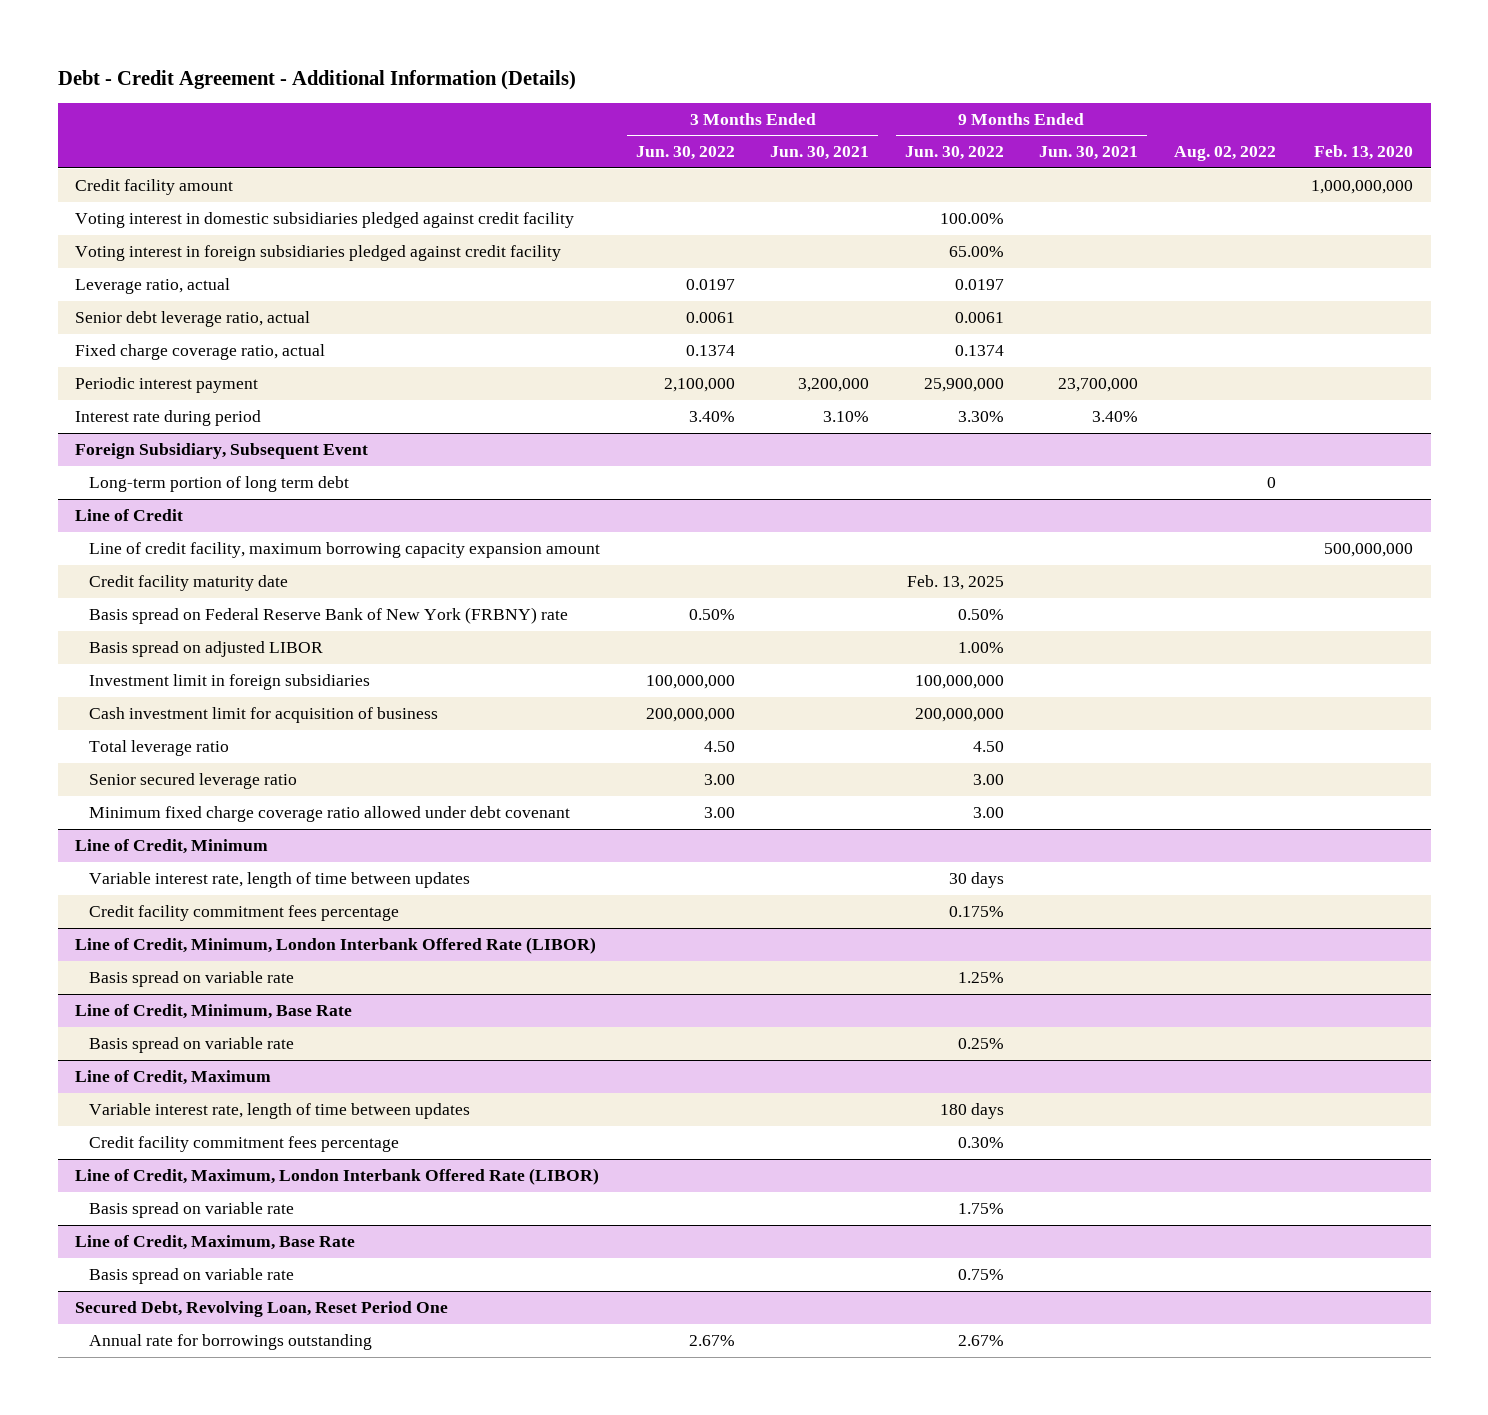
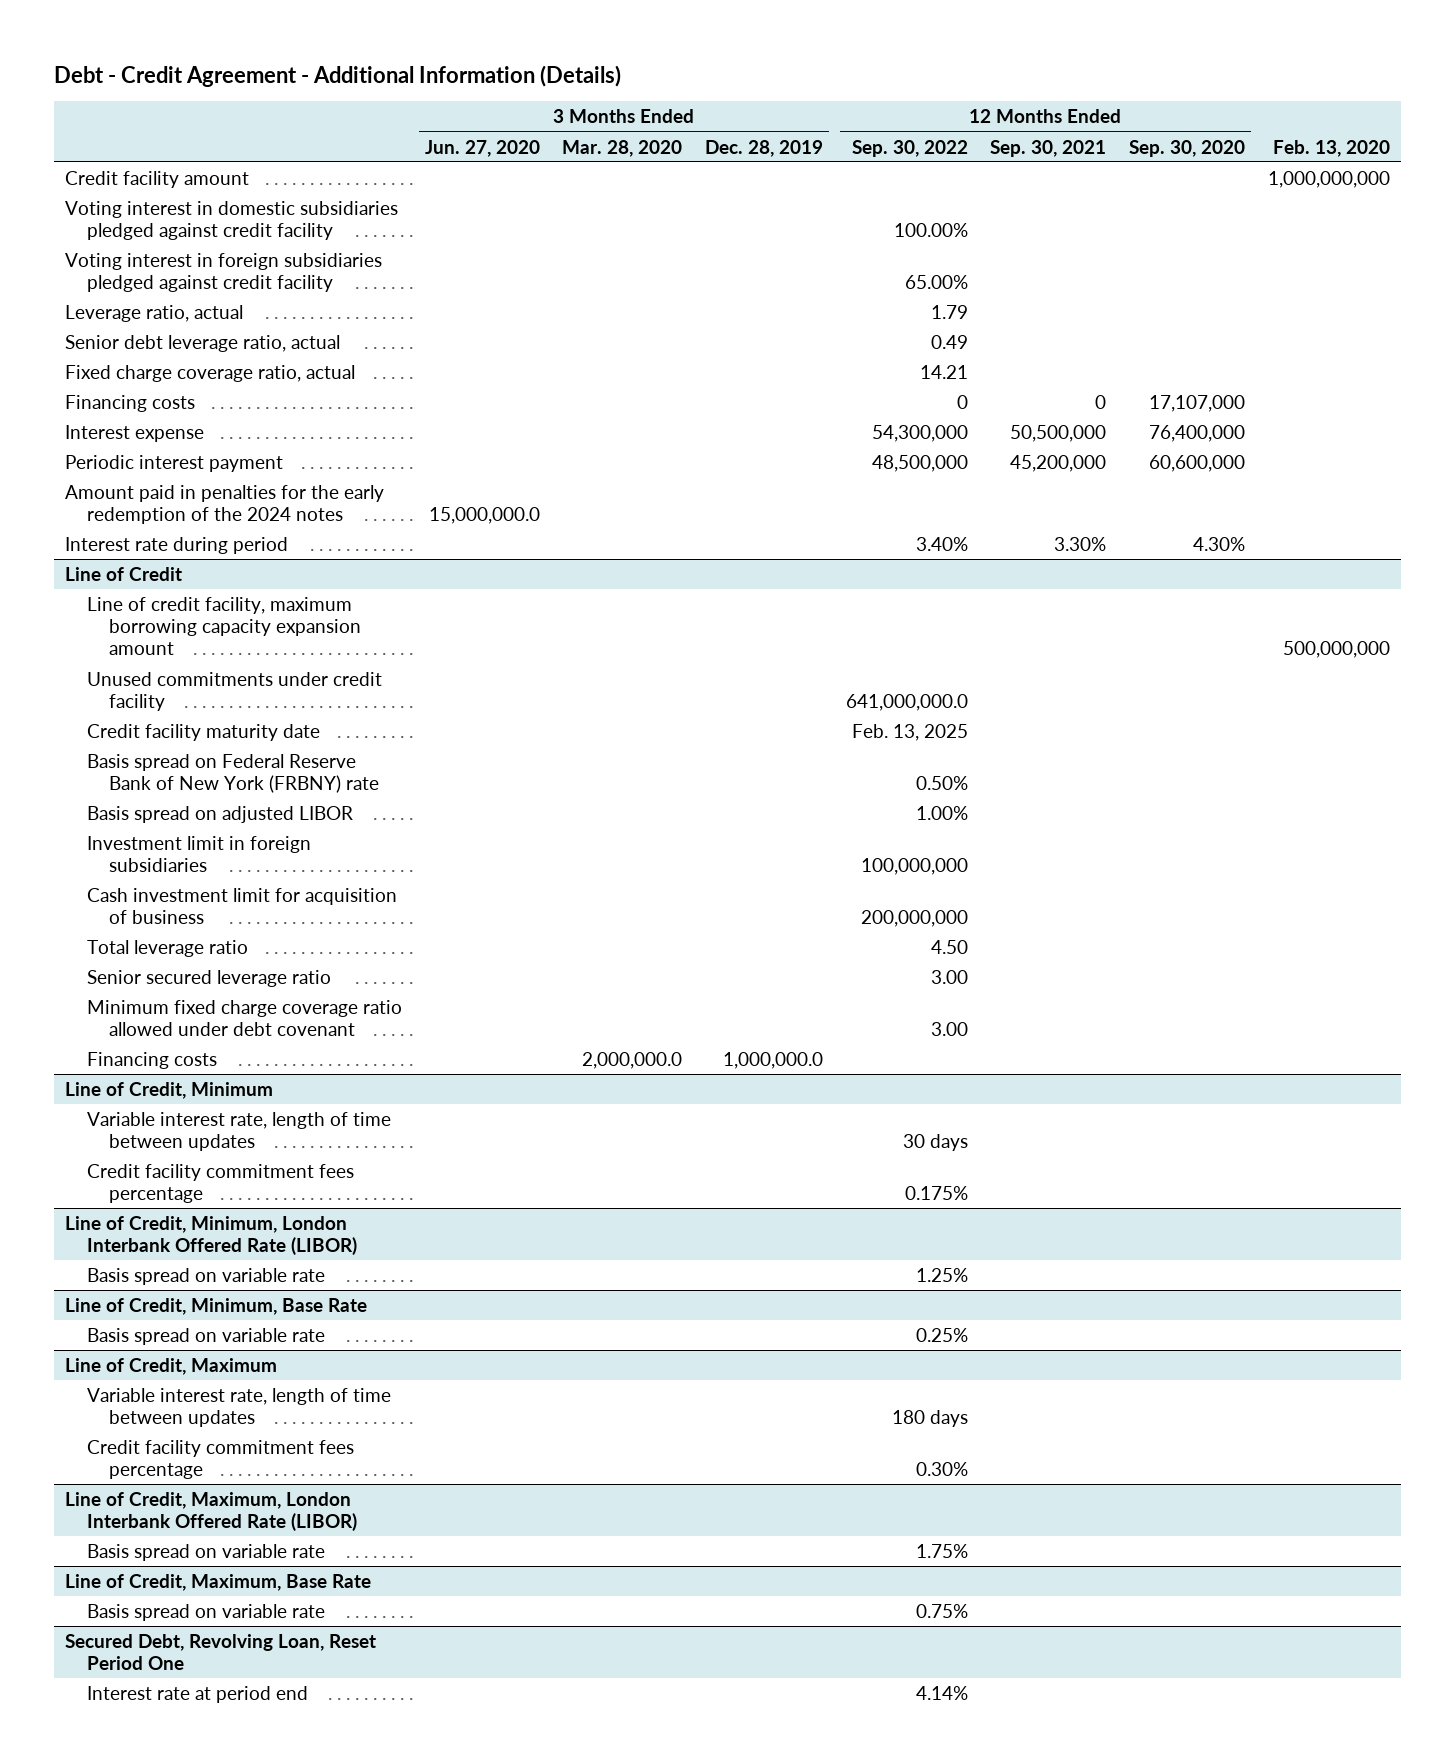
- | 3 Months Ended Jun. 30, 2022 | 3 Months Ended Jun. 30, 2021 | 9 Months Ended Jun. 30, 2022 | 9 Months Ended Jun. 30, 2021 | Aug. 02, 2022 | Feb. 13, 2020
+ | 3 Months Ended Jun. 27, 2020 | 3 Months Ended Mar. 28, 2020 | 3 Months Ended Dec. 28, 2019 | 12 Months Ended Sep. 30, 2022 | 12 Months Ended Sep. 30, 2021 | 12 Months Ended Sep. 30, 2020 | Feb. 13, 2020
+ Financing costs | | | | 0 | 0 | 17,107,000 |
+ Interest expense | | | | 54,300,000 | 50,500,000 | 76,400,000 |
+ Amount paid in penalties for the early redemption of the 2024 notes | 15,000,000.0 | | | | | |
- Foreign Subsidiary, Subsequent Event
- Long-term portion of long term debt | | | | | 0 |
@ Line of Credit
+ Unused commitments under credit facility | | | | 641,000,000.0 | | |
+ Financing costs | | 2,000,000.0 | 1,000,000.0 | | | |
@ Secured Debt, Revolving Loan, Reset Period One
- Annual rate for borrowings outstanding | 2.67% | | 2.67% | | |
+ Interest rate at period end | | | | 4.14% | | |

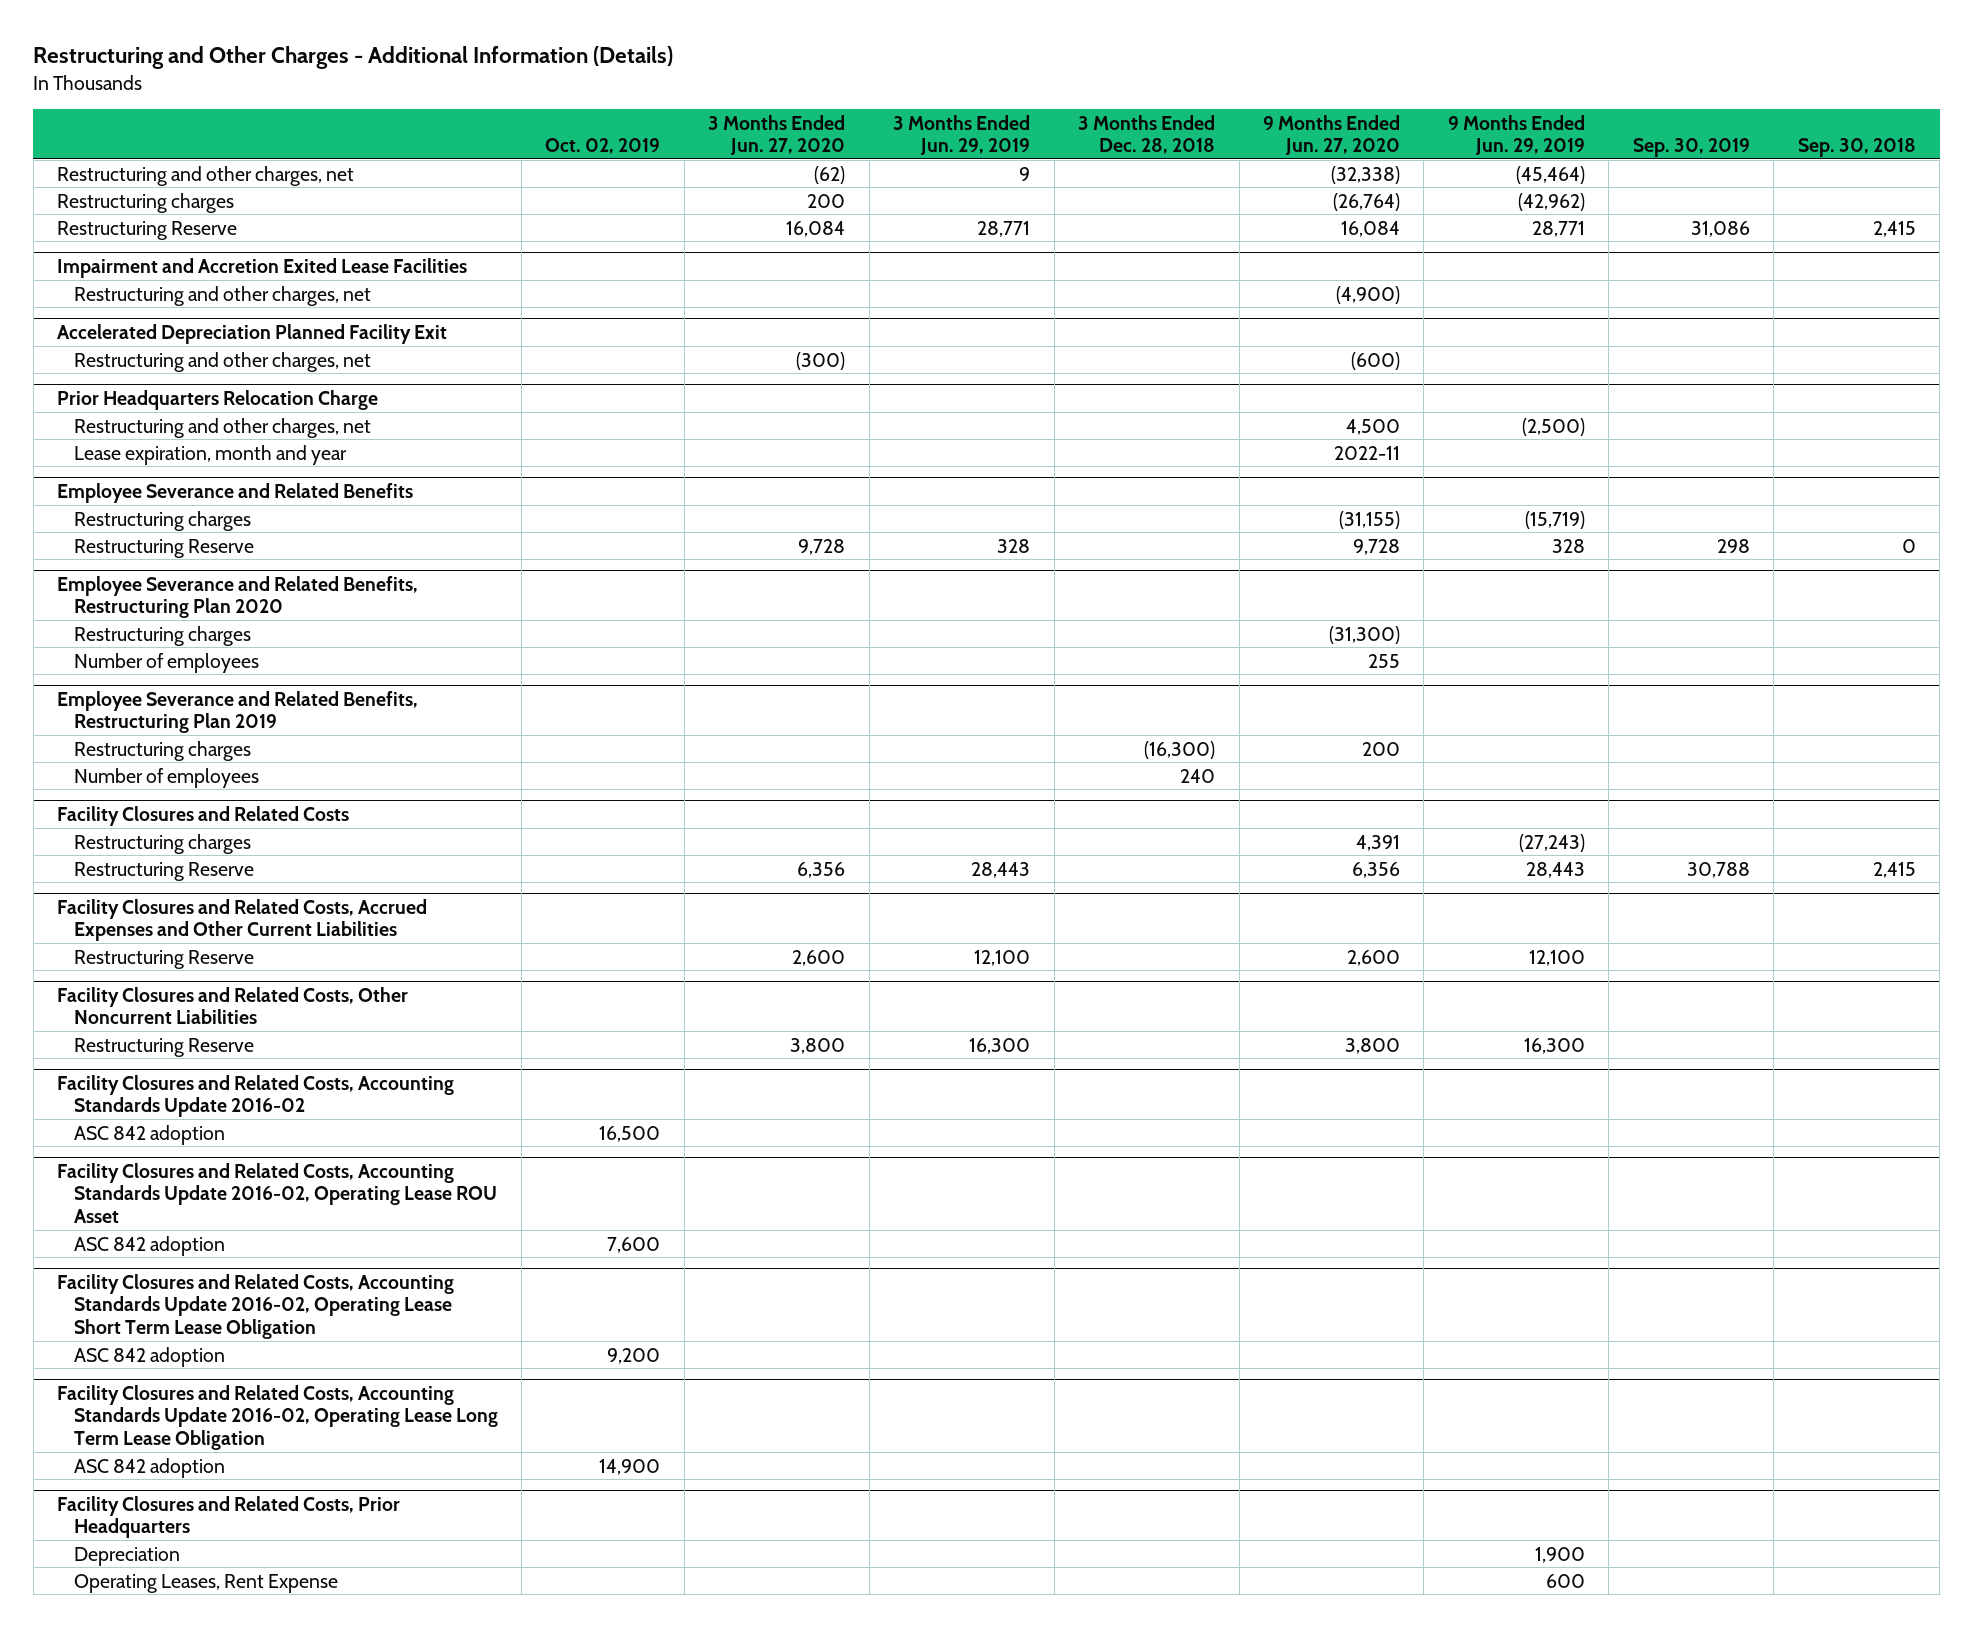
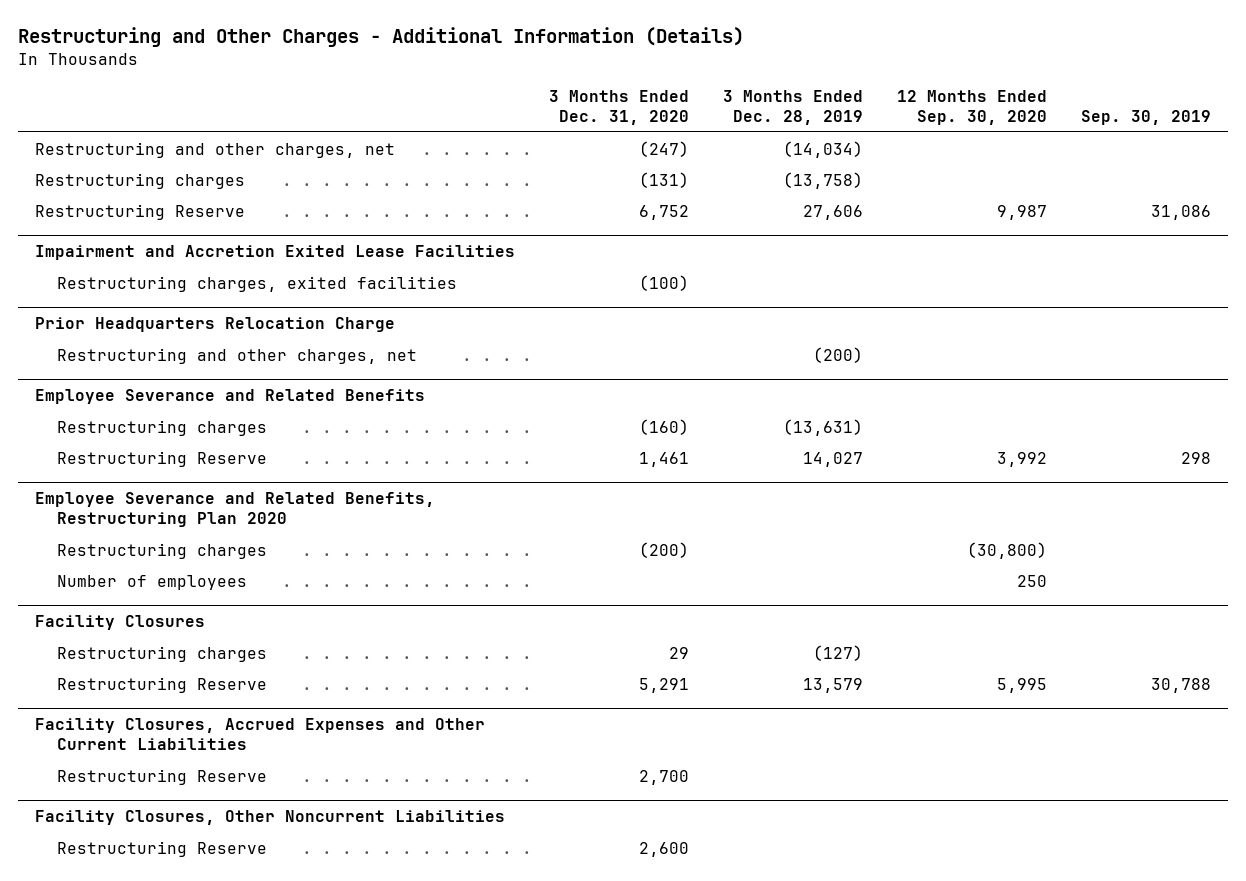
- | Oct. 02, 2019 | 3 Months Ended Jun. 27, 2020 | 3 Months Ended Jun. 29, 2019 | 3 Months Ended Dec. 28, 2018 | 9 Months Ended Jun. 27, 2020 | 9 Months Ended Jun. 29, 2019 | Sep. 30, 2019 | Sep. 30, 2018
+ | 3 Months Ended Dec. 31, 2020 | 3 Months Ended Dec. 28, 2019 | 12 Months Ended Sep. 30, 2020 | Sep. 30, 2019
@ Impairment and Accretion Exited Lease Facilities
- Restructuring and other charges, net | | | | | (4,900) | | |
- Accelerated Depreciation Planned Facility Exit
- Restructuring and other charges, net | | (300) | | | (600) | | |
@ Impairment and Accretion Exited Lease Facilities
+ Restructuring charges, exited facilities | (100) | | |
@ Prior Headquarters Relocation Charge
- Lease expiration, month and year | | | | | 2022-11 | | |
- Employee Severance and Related Benefits, Restructuring Plan 2019
- Restructuring charges | | | | (16,300) | 200 | | |
- Number of employees | | | | 240 | | | |
- Facility Closures and Related Costs
+ Facility Closures
- Facility Closures and Related Costs, Accrued Expenses and Other Current Liabilities
+ Facility Closures, Accrued Expenses and Other Current Liabilities
- Facility Closures and Related Costs, Other Noncurrent Liabilities
+ Facility Closures, Other Noncurrent Liabilities
- Facility Closures and Related Costs, Accounting Standards Update 2016-02
- ASC 842 adoption | 16,500 | | | | | | |
- Facility Closures and Related Costs, Accounting Standards Update 2016-02, Operating Lease ROU Asset
- ASC 842 adoption | 7,600 | | | | | | |
- Facility Closures and Related Costs, Accounting Standards Update 2016-02, Operating Lease Short Term Lease Obligation
- ASC 842 adoption | 9,200 | | | | | | |
- Facility Closures and Related Costs, Accounting Standards Update 2016-02, Operating Lease Long Term Lease Obligation
- ASC 842 adoption | 14,900 | | | | | | |
- Facility Closures and Related Costs, Prior Headquarters
- Depreciation | | | | | | 1,900 | |
- Operating Leases, Rent Expense | | | | | | 600 | |

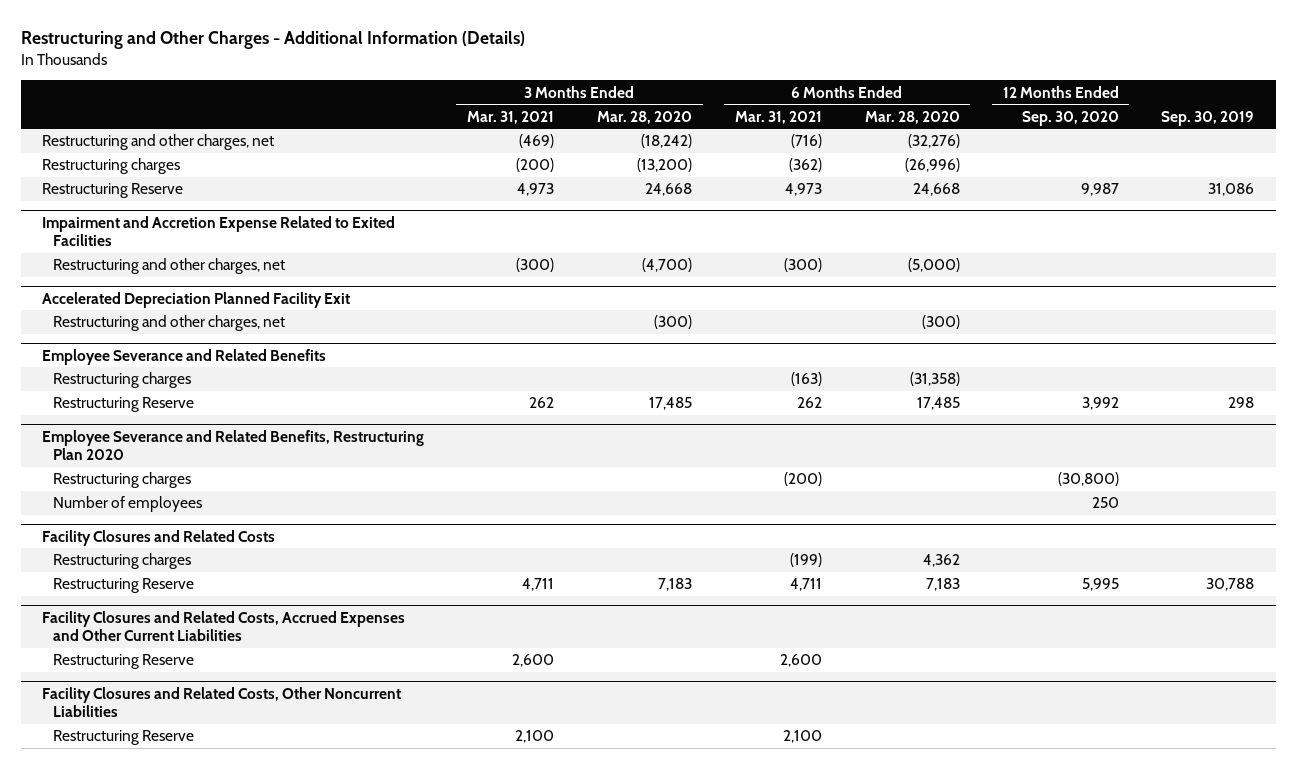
- | 3 Months Ended Dec. 31, 2020 | 3 Months Ended Dec. 28, 2019 | 12 Months Ended Sep. 30, 2020 | Sep. 30, 2019
+ | 3 Months Ended Mar. 31, 2021 | 3 Months Ended Mar. 28, 2020 | 6 Months Ended Mar. 31, 2021 | 6 Months Ended Mar. 28, 2020 | 12 Months Ended Sep. 30, 2020 | Sep. 30, 2019
- Impairment and Accretion Exited Lease Facilities
- Restructuring charges, exited facilities | (100) | | |
- Prior Headquarters Relocation Charge
- Restructuring and other charges, net | | (200) | |
+ Impairment and Accretion Expense Related to Exited Facilities
+ Restructuring and other charges, net | (300) | (4,700) | (300) | (5,000) | |
+ Accelerated Depreciation Planned Facility Exit
+ Restructuring and other charges, net | | (300) | | (300) | |
- Facility Closures
+ Facility Closures and Related Costs
- Facility Closures, Accrued Expenses and Other Current Liabilities
+ Facility Closures and Related Costs, Accrued Expenses and Other Current Liabilities
- Facility Closures, Other Noncurrent Liabilities
+ Facility Closures and Related Costs, Other Noncurrent Liabilities

